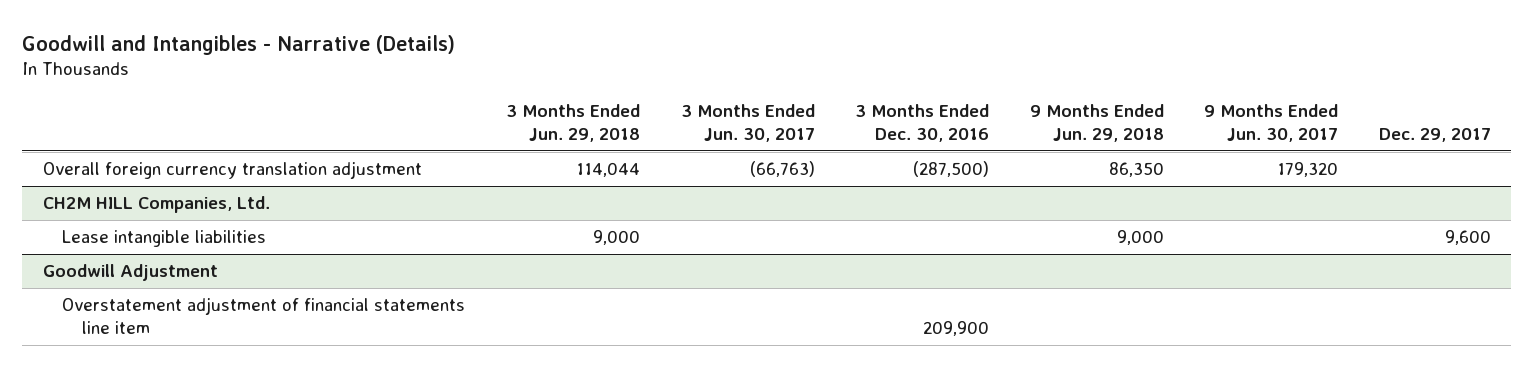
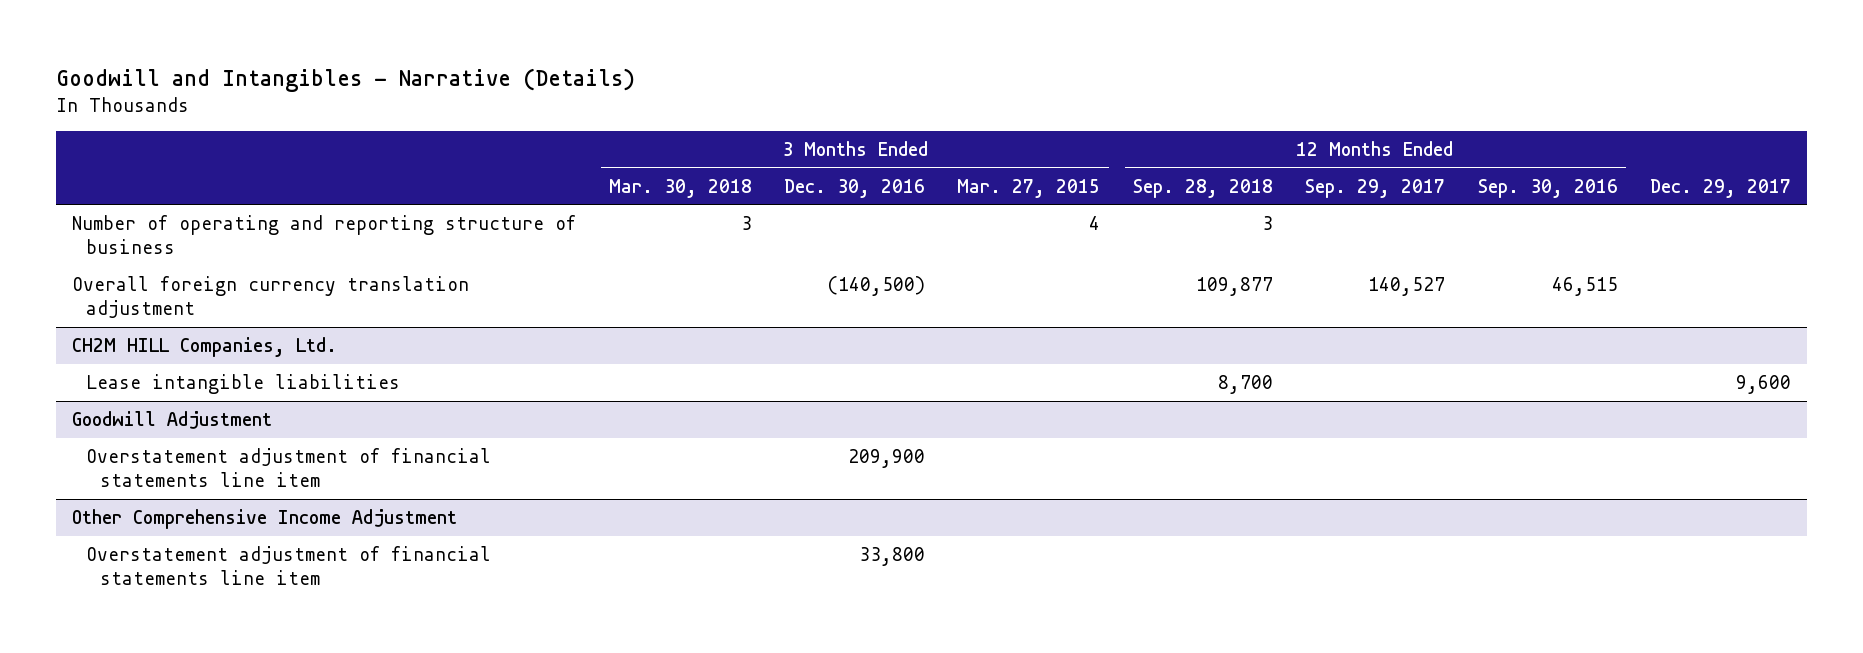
- | 3 Months Ended Jun. 29, 2018 | 3 Months Ended Jun. 30, 2017 | 3 Months Ended Dec. 30, 2016 | 9 Months Ended Jun. 29, 2018 | 9 Months Ended Jun. 30, 2017 | Dec. 29, 2017
+ | 3 Months Ended Mar. 30, 2018 | 3 Months Ended Dec. 30, 2016 | 3 Months Ended Mar. 27, 2015 | 12 Months Ended Sep. 28, 2018 | 12 Months Ended Sep. 29, 2017 | 12 Months Ended Sep. 30, 2016 | Dec. 29, 2017
- Overall foreign currency translation adjustment | 114,044 | (66,763) | (287,500) | 86,350 | 179,320 |
+ Number of operating and reporting structure of business | 3 | | 4 | 3 | | |
+ Overall foreign currency translation adjustment | | (140,500) | | 109,877 | 140,527 | 46,515 |
+ Other Comprehensive Income Adjustment
+ Overstatement adjustment of financial statements line item | | 33,800 | | | | |

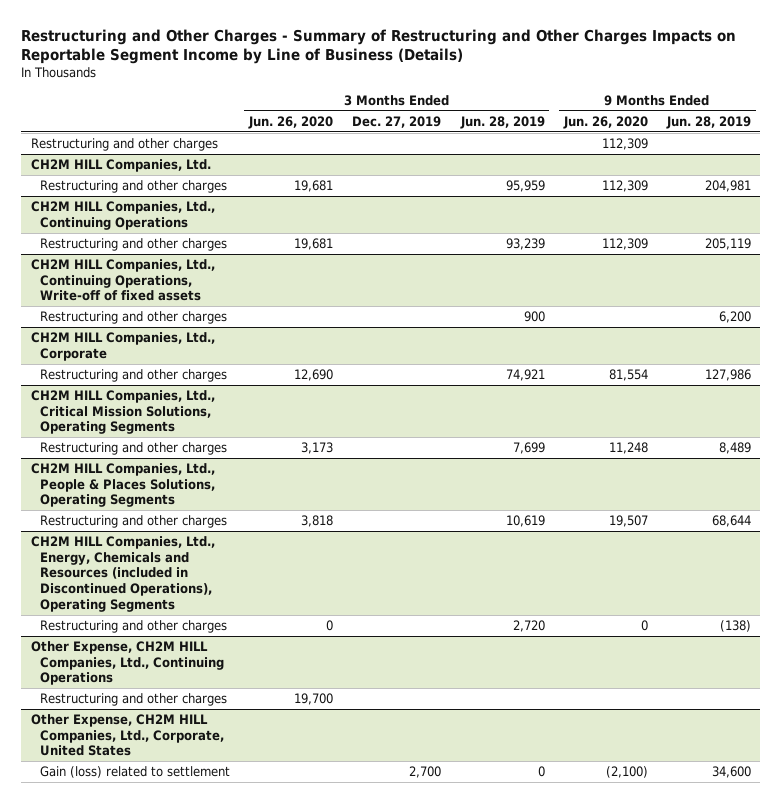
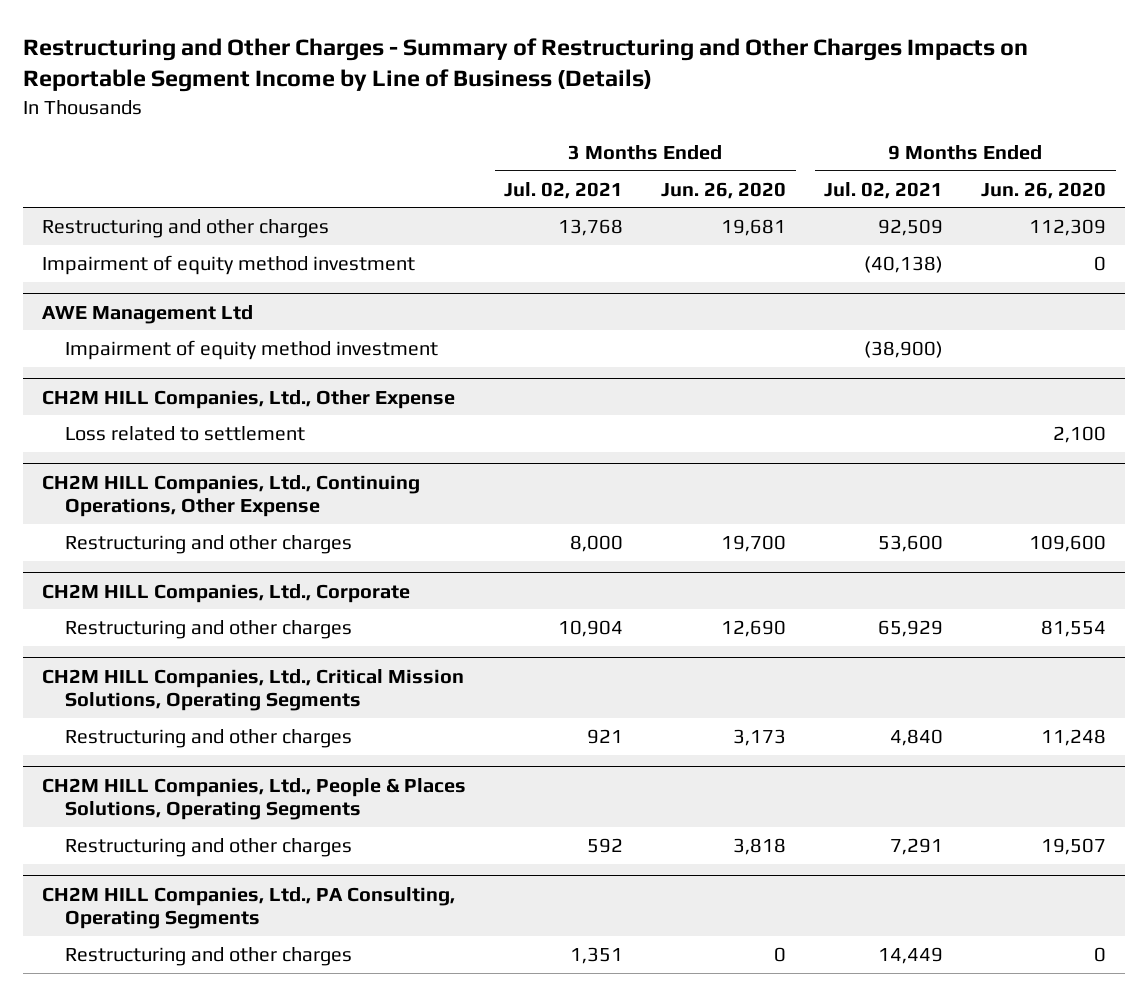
- | 3 Months Ended Jun. 26, 2020 | 3 Months Ended Dec. 27, 2019 | 3 Months Ended Jun. 28, 2019 | 9 Months Ended Jun. 26, 2020 | 9 Months Ended Jun. 28, 2019
+ | 3 Months Ended Jul. 02, 2021 | 3 Months Ended Jun. 26, 2020 | 9 Months Ended Jul. 02, 2021 | 9 Months Ended Jun. 26, 2020
- Restructuring and other charges | | | | 112,309 |
- CH2M HILL Companies, Ltd.
- CH2M HILL Companies, Ltd., Continuing Operations
- Restructuring and other charges | 19,681 | | 93,239 | 112,309 | 205,119
- CH2M HILL Companies, Ltd., Continuing Operations, Write-off of fixed assets
- Restructuring and other charges | | | 900 | | 6,200
+ Impairment of equity method investment | | | (40,138) | 0
+ AWE Management Ltd
+ Impairment of equity method investment | | | (38,900) |
+ CH2M HILL Companies, Ltd., Other Expense
+ Loss related to settlement | | | | 2,100
+ CH2M HILL Companies, Ltd., Continuing Operations, Other Expense
+ Restructuring and other charges | 8,000 | 19,700 | 53,600 | 109,600
- CH2M HILL Companies, Ltd., Energy, Chemicals and Resources (included in Discontinued Operations), Operating Segments
+ CH2M HILL Companies, Ltd., PA Consulting, Operating Segments
- Other Expense, CH2M HILL Companies, Ltd., Continuing Operations
- Restructuring and other charges | 19,700 | | | |
- Other Expense, CH2M HILL Companies, Ltd., Corporate, United States
- Gain (loss) related to settlement | | 2,700 | 0 | (2,100) | 34,600

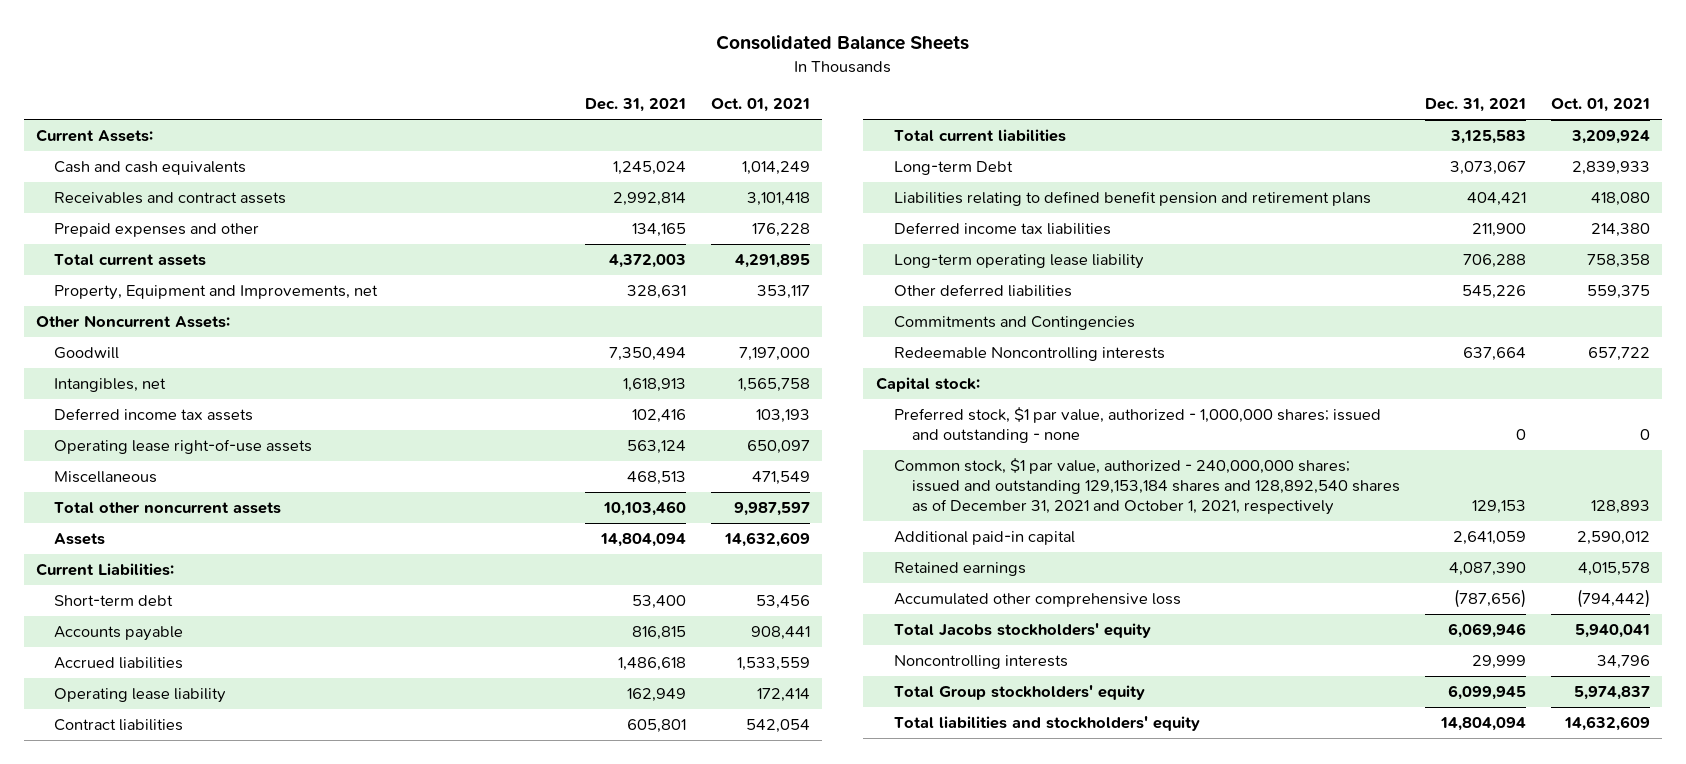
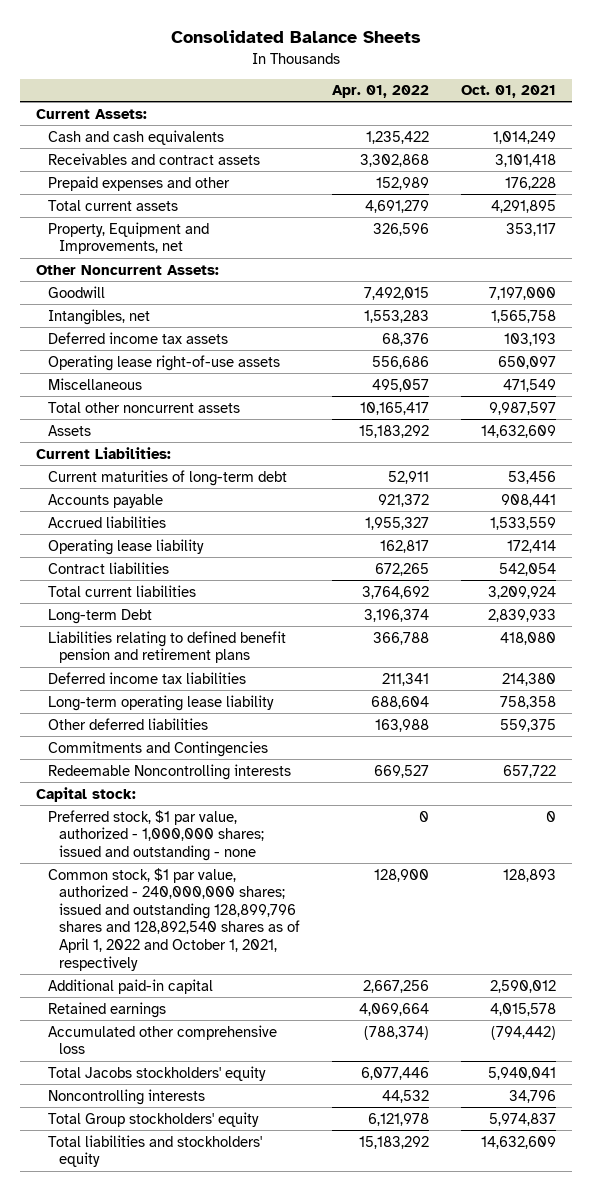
- | Dec. 31, 2021 | Oct. 01, 2021
+ | Apr. 01, 2022 | Oct. 01, 2021
- Short-term debt | 53,400 | 53,456
+ Current maturities of long-term debt | 52,911 | 53,456
- Common stock, $1 par value, authorized - 240,000,000 shares; issued and outstanding 129,153,184 shares and 128,892,540 shares as of December 31, 2021 and October 1, 2021, respectively | 129,153 | 128,893
+ Common stock, $1 par value, authorized - 240,000,000 shares; issued and outstanding 128,899,796 shares and 128,892,540 shares as of April 1, 2022 and October 1, 2021, respectively | 128,900 | 128,893

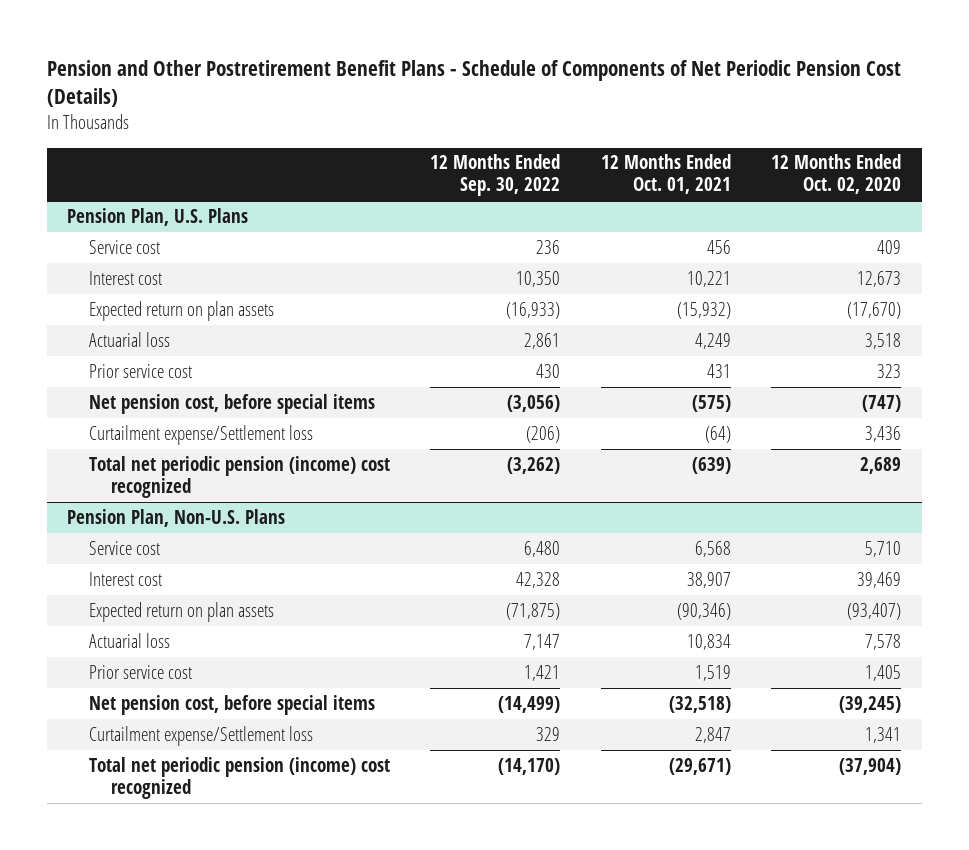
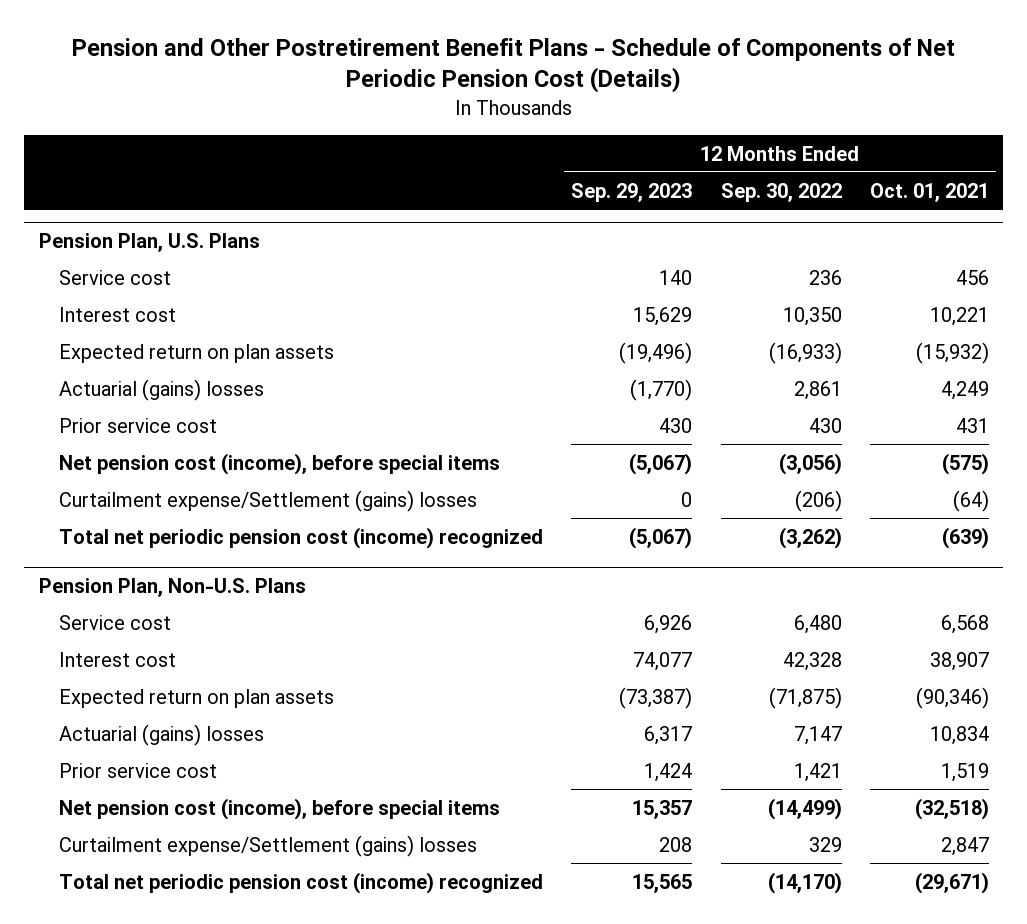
- | 12 Months Ended Sep. 30, 2022 | 12 Months Ended Oct. 01, 2021 | 12 Months Ended Oct. 02, 2020
+ | 12 Months Ended Sep. 29, 2023 | 12 Months Ended Sep. 30, 2022 | 12 Months Ended Oct. 01, 2021
@ Pension Plan, U.S. Plans
- Actuarial loss | 2,861 | 4,249 | 3,518
+ Actuarial (gains) losses | (1,770) | 2,861 | 4,249
- Net pension cost, before special items | (3,056) | (575) | (747)
- Curtailment expense/Settlement loss | (206) | (64) | 3,436
- Total net periodic pension (income) cost recognized | (3,262) | (639) | 2,689
+ Net pension cost (income), before special items | (5,067) | (3,056) | (575)
+ Curtailment expense/Settlement (gains) losses | 0 | (206) | (64)
+ Total net periodic pension cost (income) recognized | (5,067) | (3,262) | (639)
@ Pension Plan, Non-U.S. Plans
- Actuarial loss | 7,147 | 10,834 | 7,578
+ Actuarial (gains) losses | 6,317 | 7,147 | 10,834
- Net pension cost, before special items | (14,499) | (32,518) | (39,245)
- Curtailment expense/Settlement loss | 329 | 2,847 | 1,341
- Total net periodic pension (income) cost recognized | (14,170) | (29,671) | (37,904)
+ Net pension cost (income), before special items | 15,357 | (14,499) | (32,518)
+ Curtailment expense/Settlement (gains) losses | 208 | 329 | 2,847
+ Total net periodic pension cost (income) recognized | 15,565 | (14,170) | (29,671)

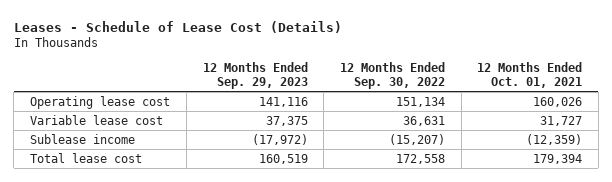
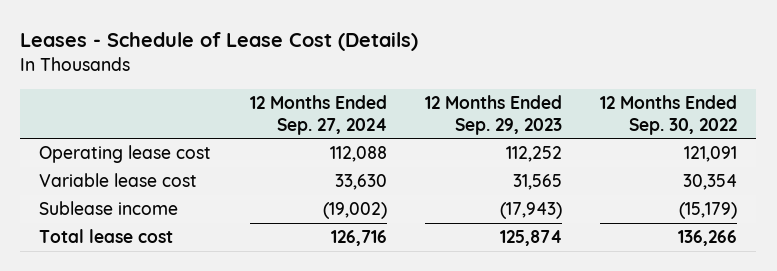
- | 12 Months Ended Sep. 29, 2023 | 12 Months Ended Sep. 30, 2022 | 12 Months Ended Oct. 01, 2021
+ | 12 Months Ended Sep. 27, 2024 | 12 Months Ended Sep. 29, 2023 | 12 Months Ended Sep. 30, 2022
- Operating lease cost | 141,116 | 151,134 | 160,026
- Variable lease cost | 37,375 | 36,631 | 31,727
- Sublease income | (17,972) | (15,207) | (12,359)
- Total lease cost | 160,519 | 172,558 | 179,394
+ Operating lease cost | 112,088 | 112,252 | 121,091
+ Variable lease cost | 33,630 | 31,565 | 30,354
+ Sublease income | (19,002) | (17,943) | (15,179)
+ Total lease cost | 126,716 | 125,874 | 136,266

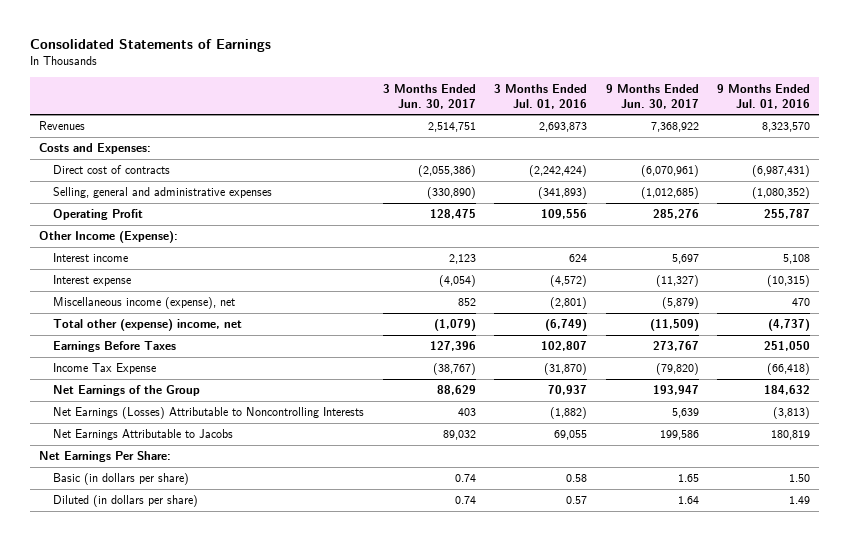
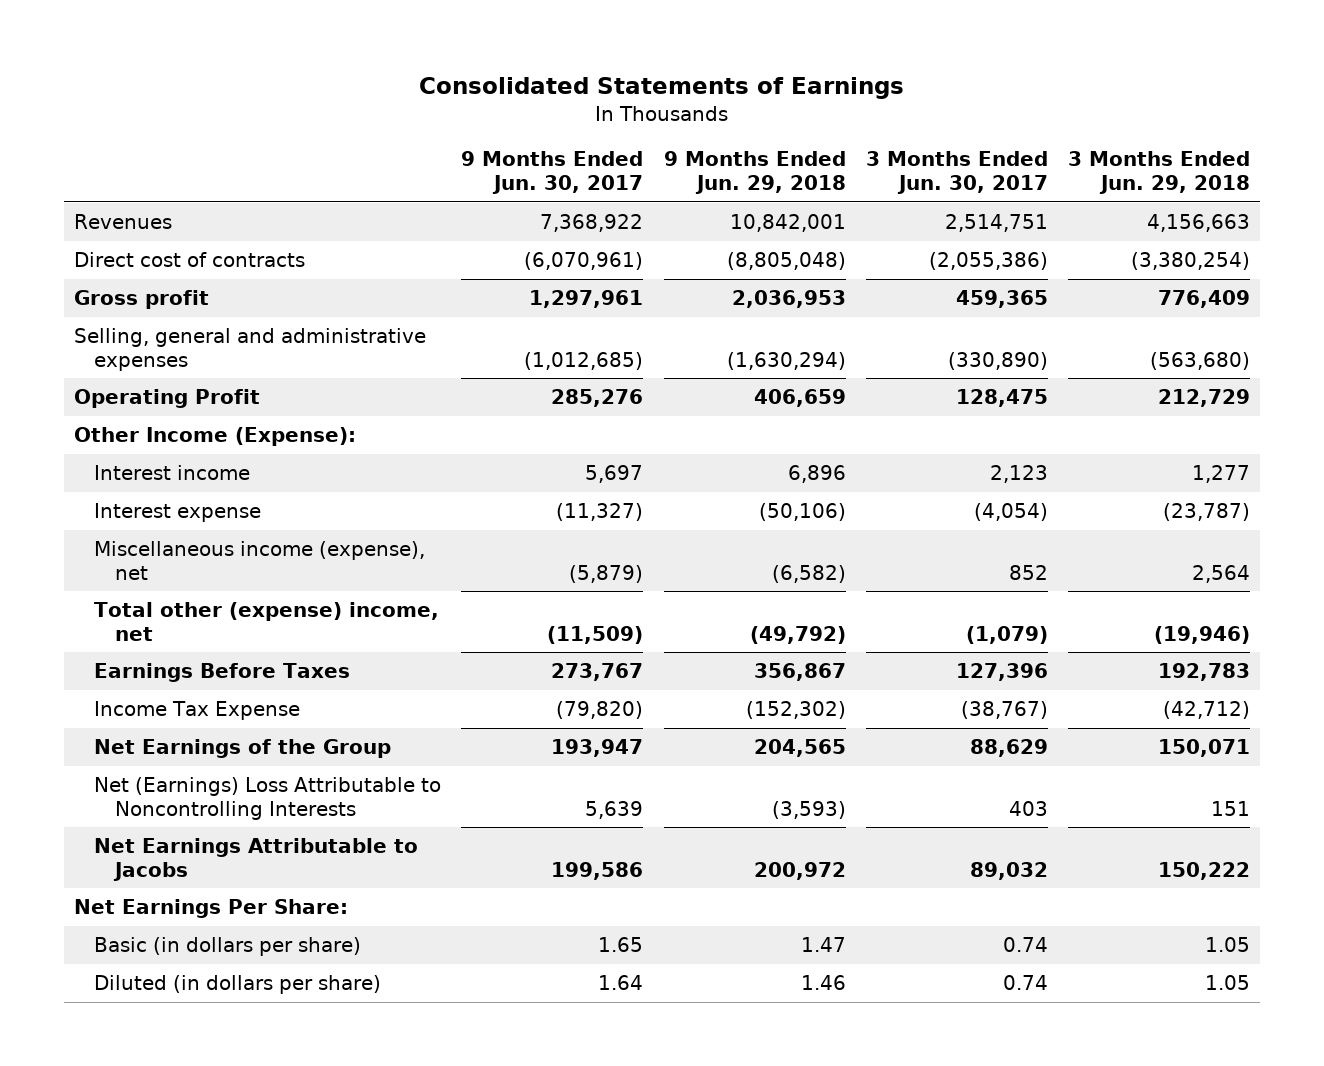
- | 3 Months Ended Jun. 30, 2017 | 3 Months Ended Jul. 01, 2016 | 9 Months Ended Jun. 30, 2017 | 9 Months Ended Jul. 01, 2016
+ | 9 Months Ended Jun. 30, 2017 | 9 Months Ended Jun. 29, 2018 | 3 Months Ended Jun. 30, 2017 | 3 Months Ended Jun. 29, 2018
- Costs and Expenses:
+ Gross profit | 1,297,961 | 2,036,953 | 459,365 | 776,409
- Net Earnings (Losses) Attributable to Noncontrolling Interests | 403 | (1,882) | 5,639 | (3,813)
+ Net (Earnings) Loss Attributable to Noncontrolling Interests | 5,639 | (3,593) | 403 | 151

